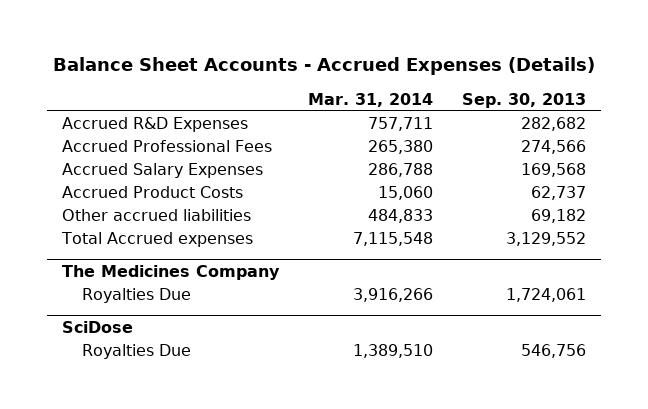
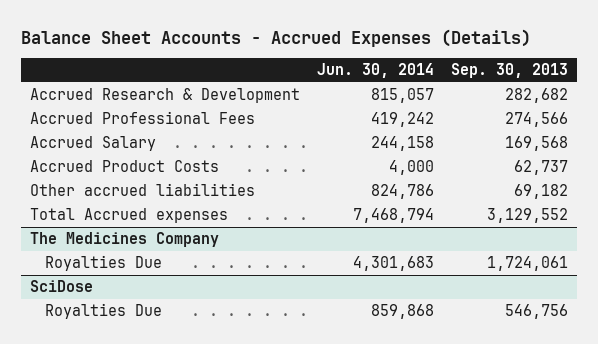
- | Mar. 31, 2014 | Sep. 30, 2013
+ | Jun. 30, 2014 | Sep. 30, 2013
- Accrued R&D Expenses | 757,711 | 282,682
+ Accrued Research & Development | 815,057 | 282,682
- Accrued Salary Expenses | 286,788 | 169,568
+ Accrued Salary | 244,158 | 169,568

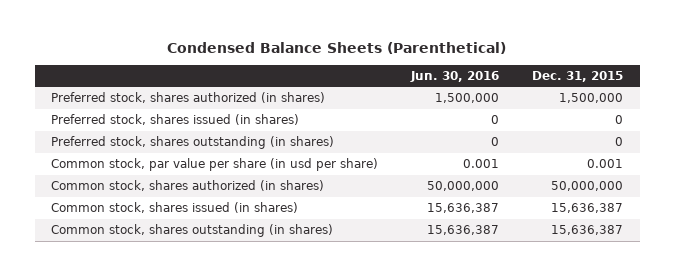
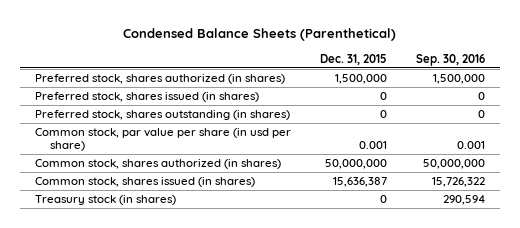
- | Jun. 30, 2016 | Dec. 31, 2015
+ | Dec. 31, 2015 | Sep. 30, 2016
- Common stock, shares outstanding (in shares) | 15,636,387 | 15,636,387
+ Treasury stock (in shares) | 0 | 290,594

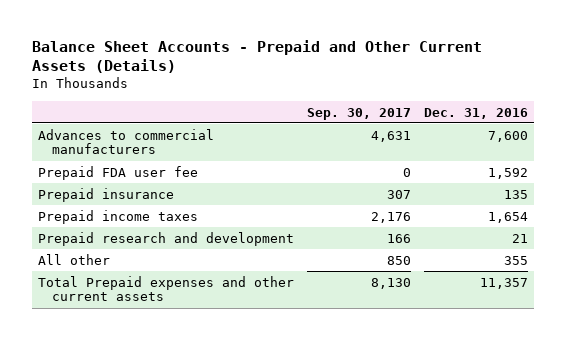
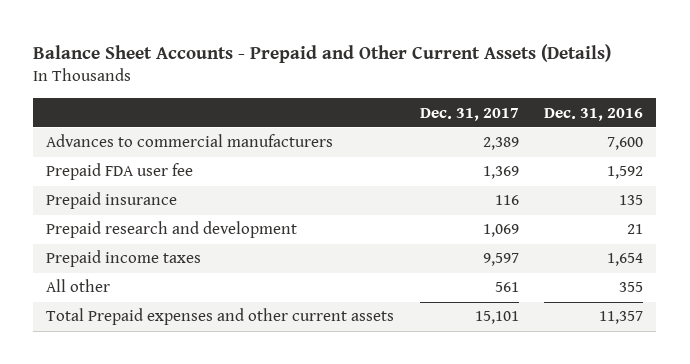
- | Sep. 30, 2017 | Dec. 31, 2016
+ | Dec. 31, 2017 | Dec. 31, 2016
moved down: Prepaid income taxes | 9,597 | 1,654

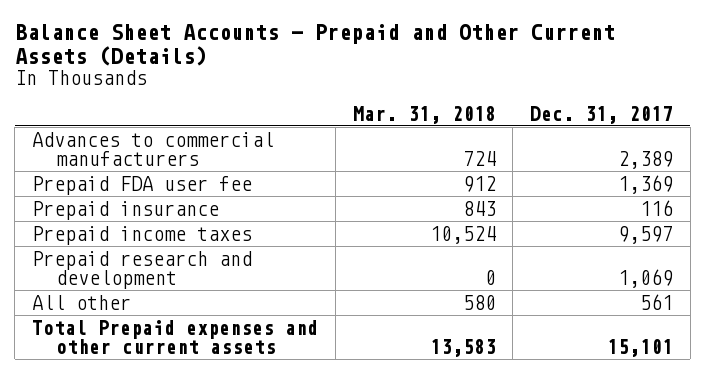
- | Dec. 31, 2017 | Dec. 31, 2016
+ | Mar. 31, 2018 | Dec. 31, 2017
moved down: Prepaid research and development | 0 | 1,069

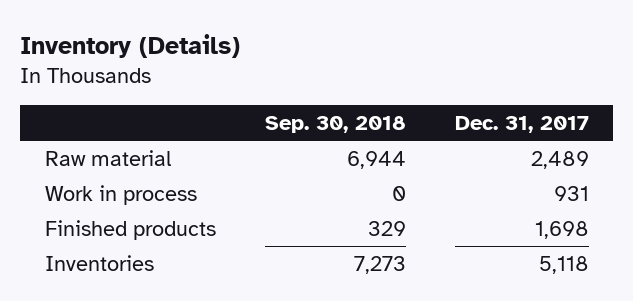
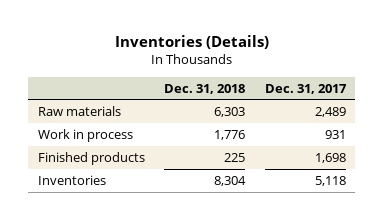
- Inventory (Details)
+ Inventories (Details)
- | Sep. 30, 2018 | Dec. 31, 2017
+ | Dec. 31, 2018 | Dec. 31, 2017
- Raw material | 6,944 | 2,489
+ Raw materials | 6,303 | 2,489

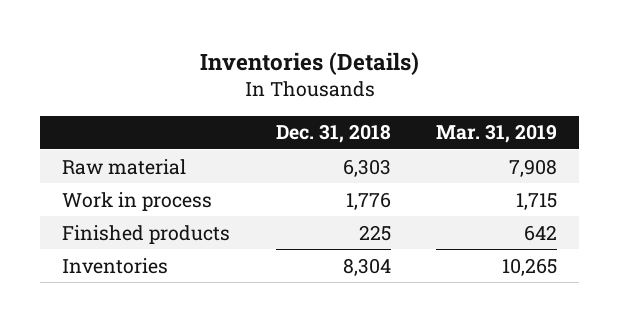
- | Dec. 31, 2018 | Dec. 31, 2017
+ | Dec. 31, 2018 | Mar. 31, 2019
- Raw materials | 6,303 | 2,489
+ Raw material | 6,303 | 7,908

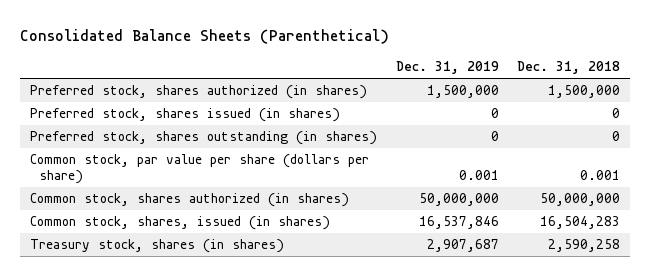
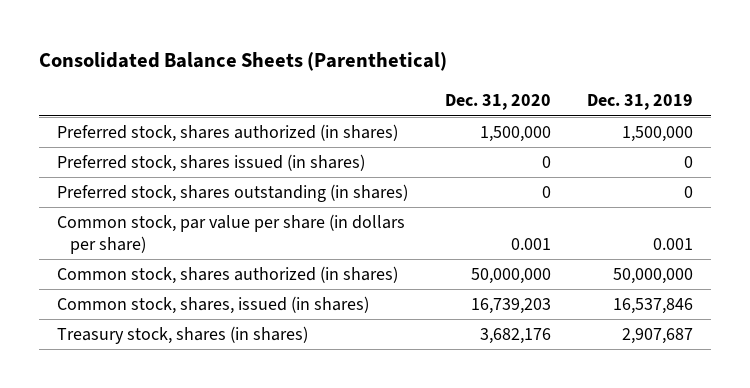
- | Dec. 31, 2019 | Dec. 31, 2018
+ | Dec. 31, 2020 | Dec. 31, 2019
- Common stock, par value per share (dollars per share) | 0.001 | 0.001
+ Common stock, par value per share (in dollars per share) | 0.001 | 0.001

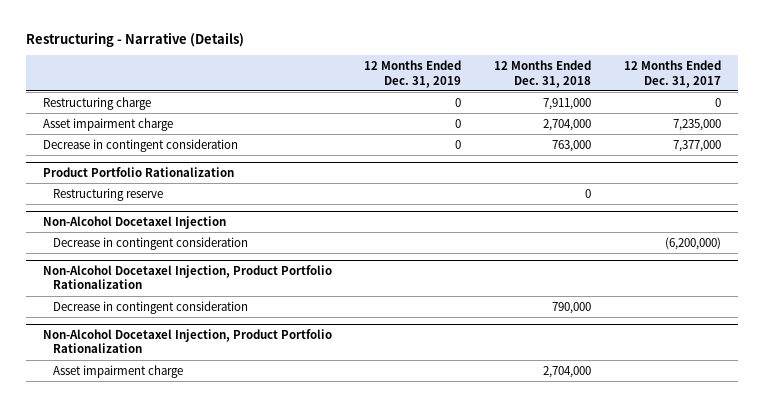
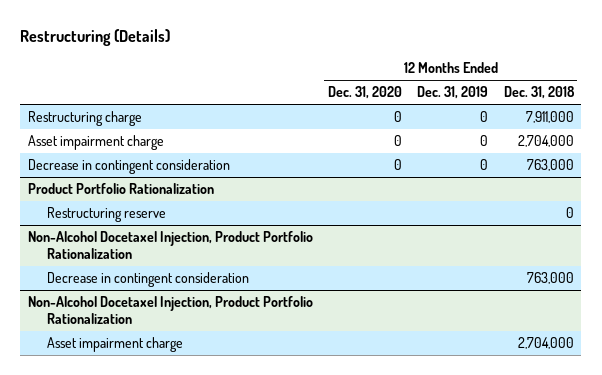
- Restructuring - Narrative (Details)
+ Restructuring (Details)
- | 12 Months Ended Dec. 31, 2019 | 12 Months Ended Dec. 31, 2018 | 12 Months Ended Dec. 31, 2017
+ | 12 Months Ended Dec. 31, 2020 | 12 Months Ended Dec. 31, 2019 | 12 Months Ended Dec. 31, 2018
- Non-Alcohol Docetaxel Injection
- Decrease in contingent consideration | | | (6,200,000)
@ Non-Alcohol Docetaxel Injection, Product Portfolio Rationalization
- Decrease in contingent consideration | | 790,000 |
+ Decrease in contingent consideration | | | 763,000

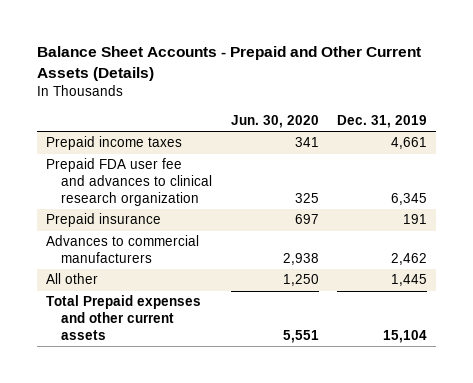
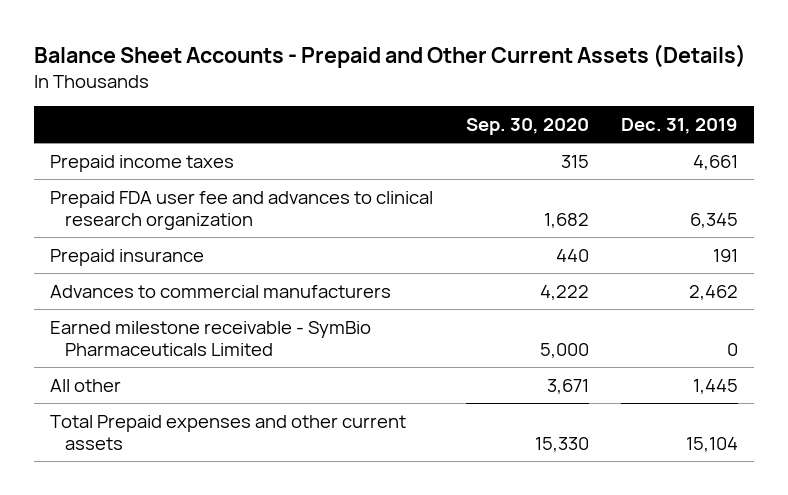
- | Jun. 30, 2020 | Dec. 31, 2019
+ | Sep. 30, 2020 | Dec. 31, 2019
+ Earned milestone receivable - SymBio Pharmaceuticals Limited | 5,000 | 0

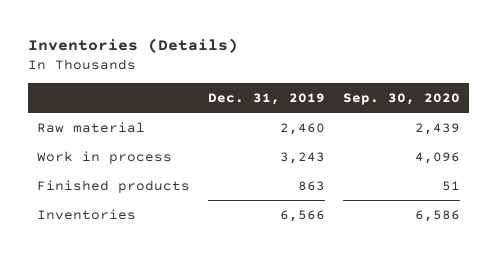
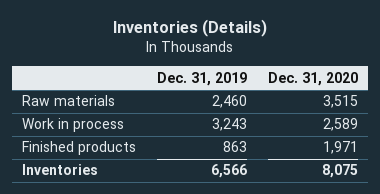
- | Dec. 31, 2019 | Sep. 30, 2020
+ | Dec. 31, 2019 | Dec. 31, 2020
- Raw material | 2,460 | 2,439
+ Raw materials | 2,460 | 3,515

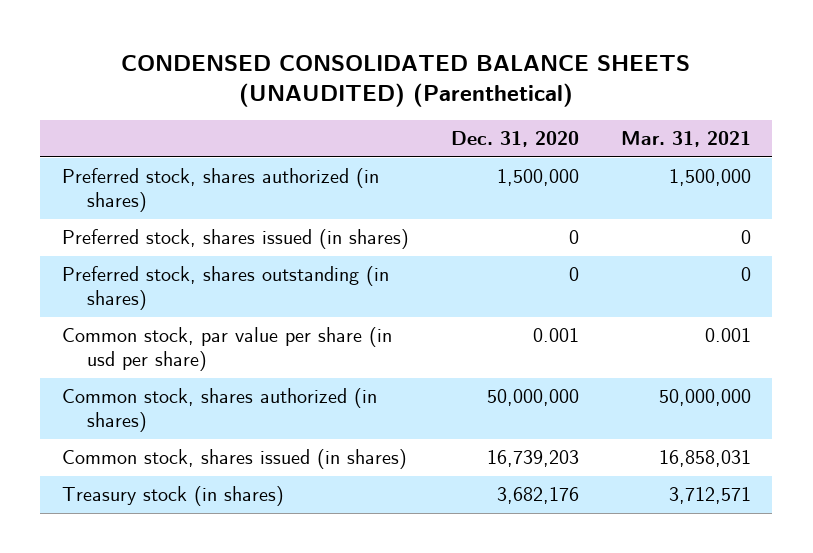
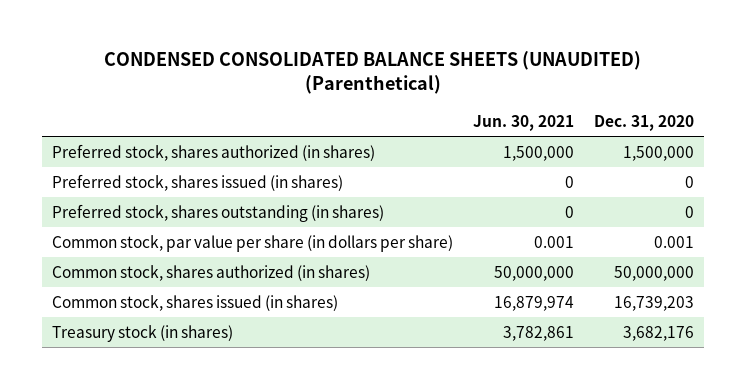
- | Dec. 31, 2020 | Mar. 31, 2021
+ | Jun. 30, 2021 | Dec. 31, 2020
- Common stock, par value per share (in usd per share) | 0.001 | 0.001
+ Common stock, par value per share (in dollars per share) | 0.001 | 0.001

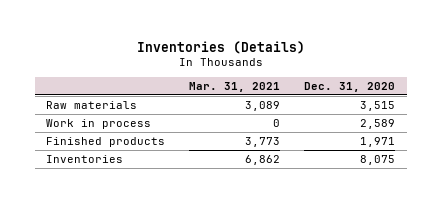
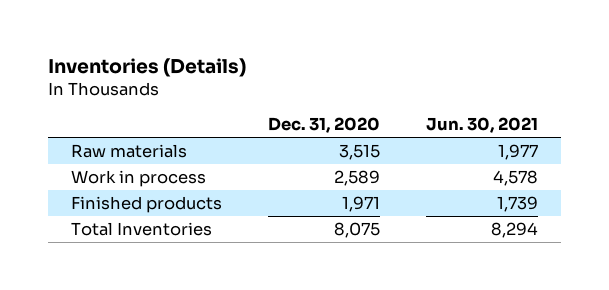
- | Mar. 31, 2021 | Dec. 31, 2020
+ | Dec. 31, 2020 | Jun. 30, 2021
- Inventories | 6,862 | 8,075
+ Total Inventories | 8,075 | 8,294

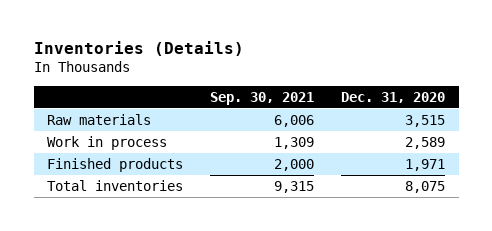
- | Dec. 31, 2020 | Jun. 30, 2021
+ | Sep. 30, 2021 | Dec. 31, 2020
- Total Inventories | 8,075 | 8,294
+ Total inventories | 9,315 | 8,075

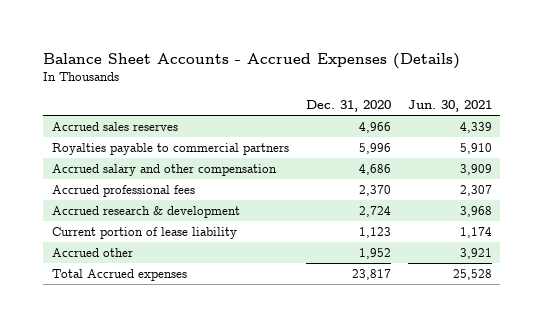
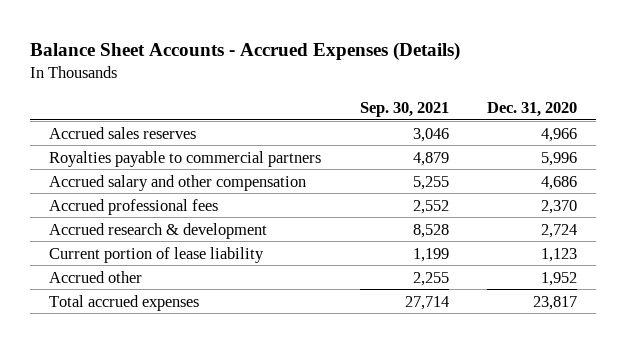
- | Dec. 31, 2020 | Jun. 30, 2021
+ | Sep. 30, 2021 | Dec. 31, 2020
- Total Accrued expenses | 23,817 | 25,528
+ Total accrued expenses | 27,714 | 23,817

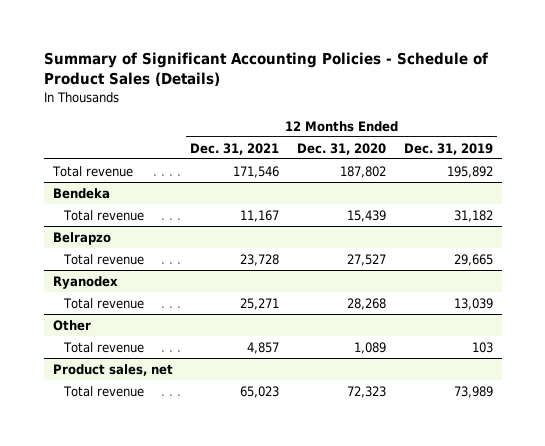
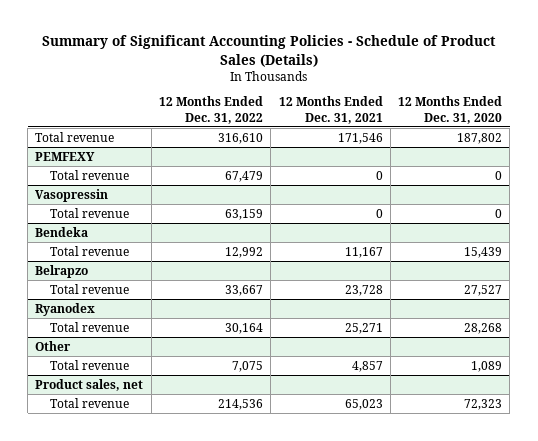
- | 12 Months Ended Dec. 31, 2021 | 12 Months Ended Dec. 31, 2020 | 12 Months Ended Dec. 31, 2019
+ | 12 Months Ended Dec. 31, 2022 | 12 Months Ended Dec. 31, 2021 | 12 Months Ended Dec. 31, 2020
+ PEMFEXY
+ Total revenue | 67,479 | 0 | 0
+ Vasopressin
+ Total revenue | 63,159 | 0 | 0

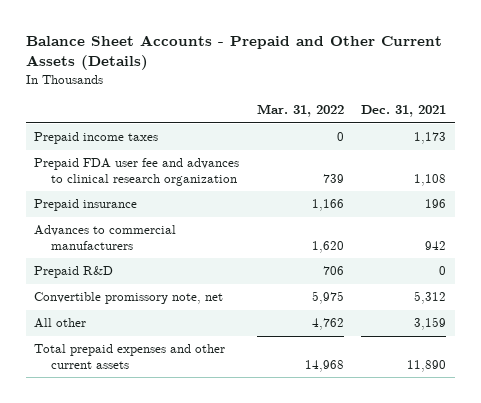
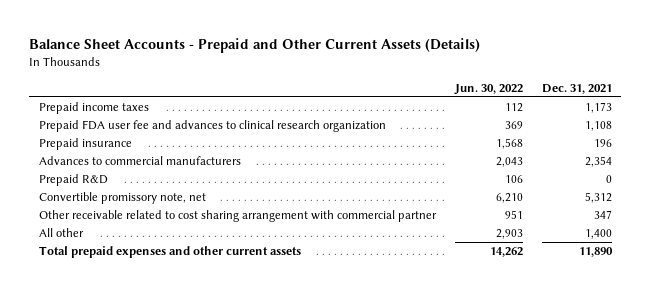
- | Mar. 31, 2022 | Dec. 31, 2021
+ | Jun. 30, 2022 | Dec. 31, 2021
- Advances to commercial manufacturers | 1,620 | 942
+ Advances to commercial manufacturers | 2,043 | 2,354
- All other | 4,762 | 3,159
+ Other receivable related to cost sharing arrangement with commercial partner | 951 | 347
+ All other | 2,903 | 1,400

